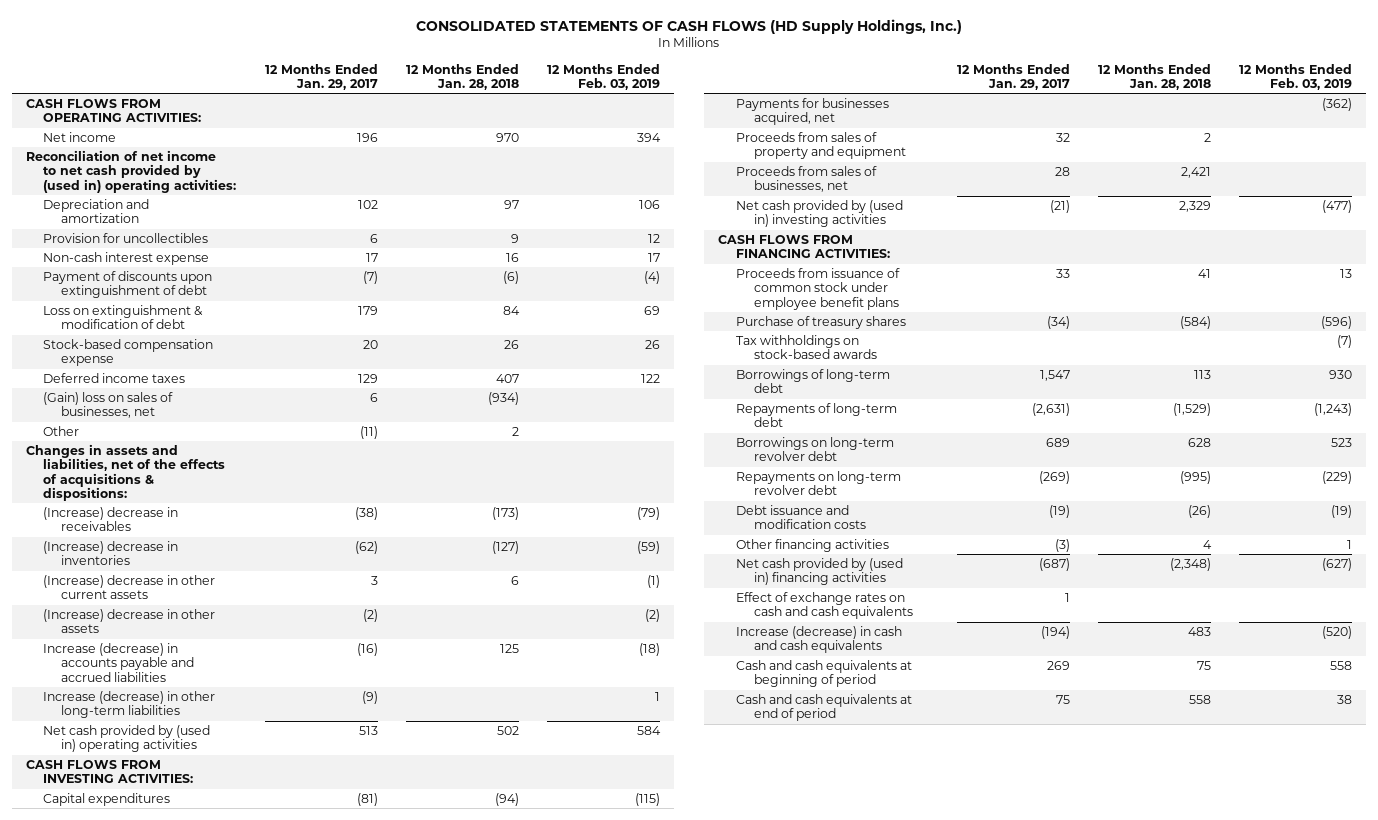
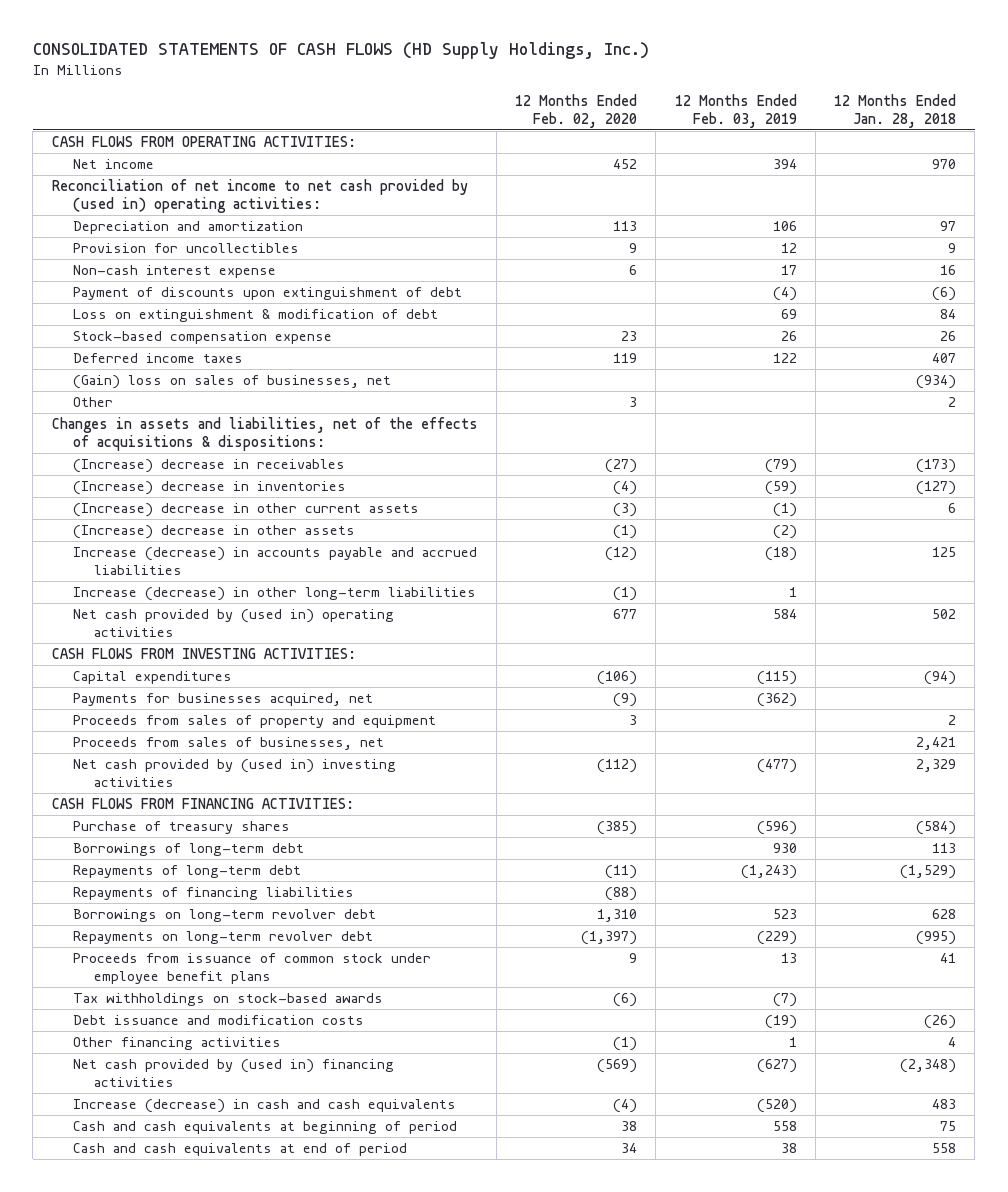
- | 12 Months Ended Jan. 29, 2017 | 12 Months Ended Jan. 28, 2018 | 12 Months Ended Feb. 03, 2019
+ | 12 Months Ended Feb. 02, 2020 | 12 Months Ended Feb. 03, 2019 | 12 Months Ended Jan. 28, 2018
+ Repayments of financing liabilities | (88) | |
moved down: Proceeds from issuance of common stock under employee benefit plans | 9 | 13 | 41
moved down: Tax withholdings on stock-based awards | (6) | (7) |
- Effect of exchange rates on cash and cash equivalents | 1 | |

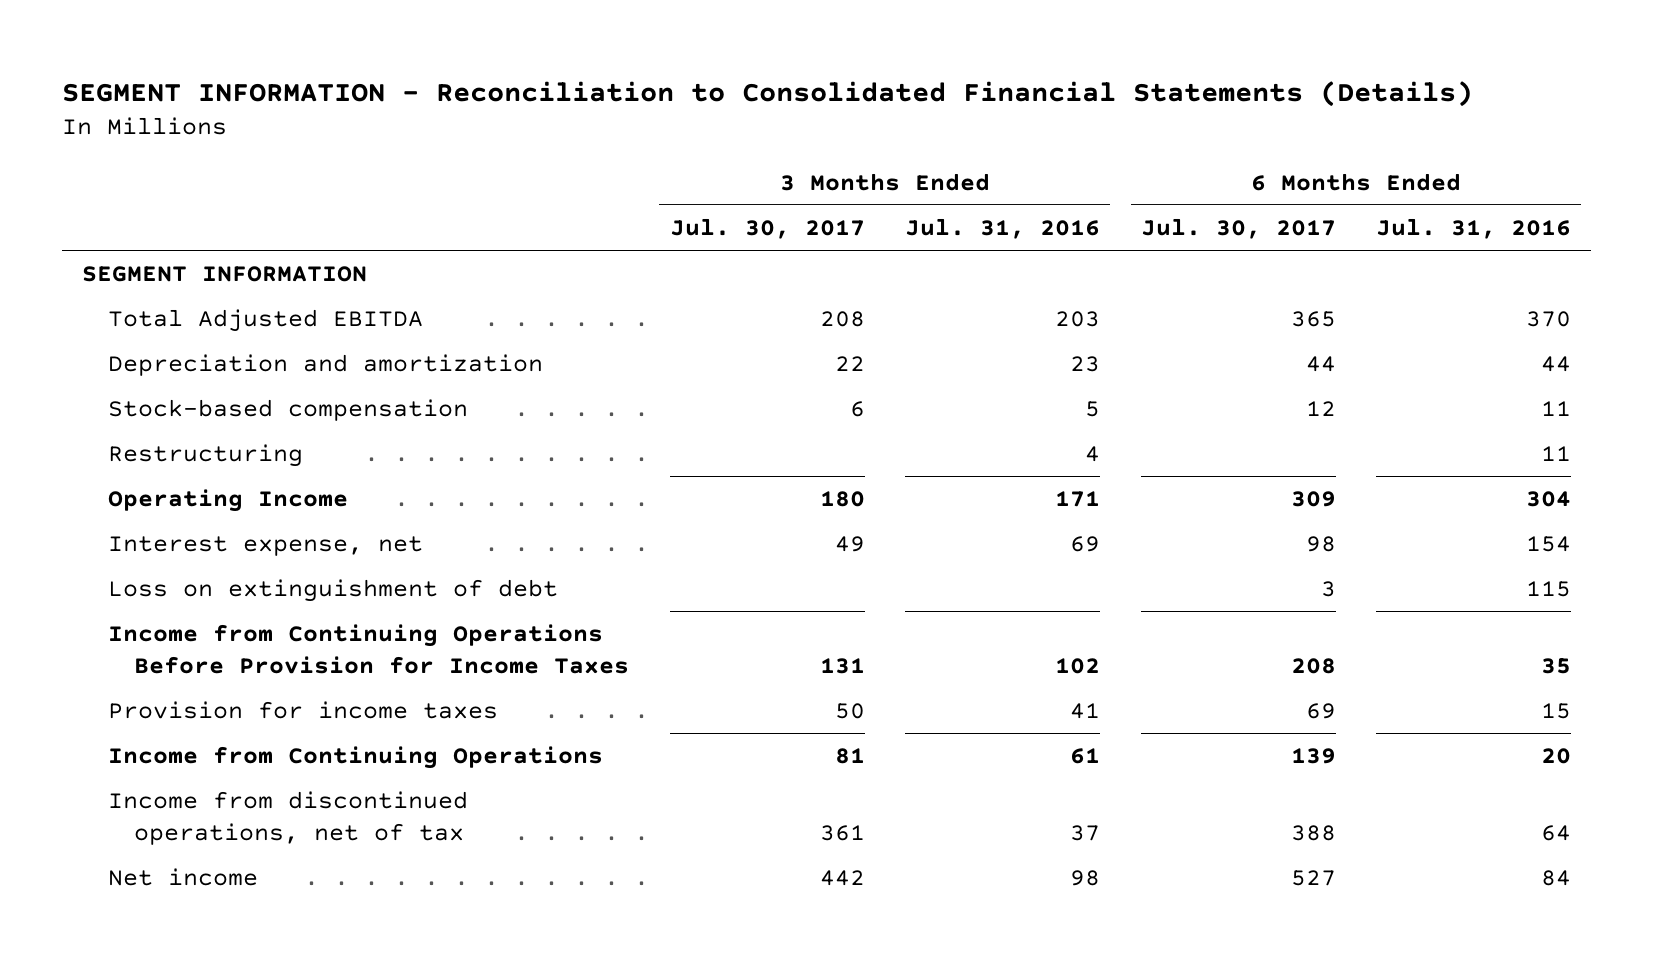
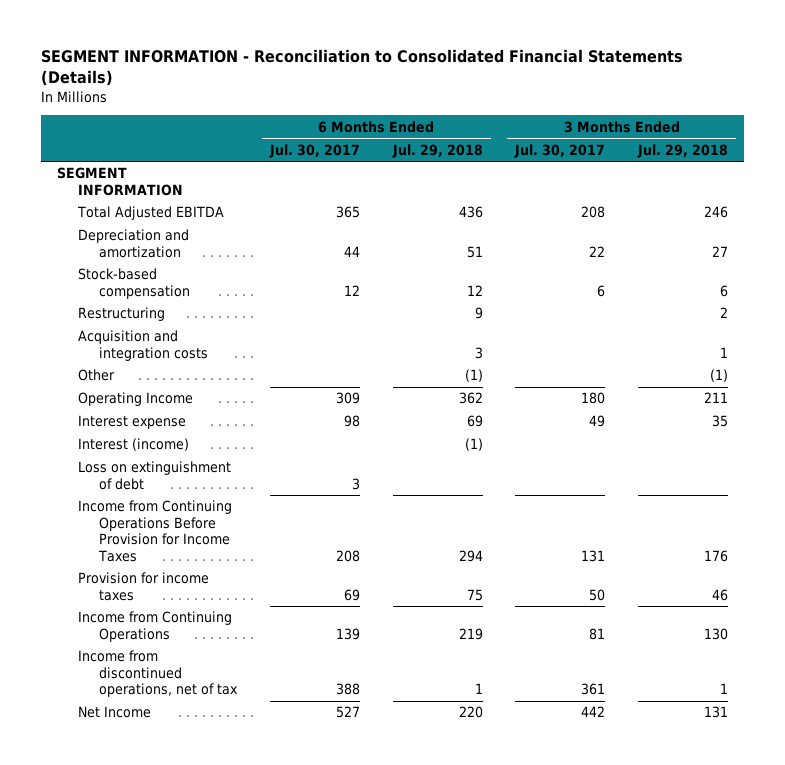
- | 3 Months Ended Jul. 30, 2017 | 3 Months Ended Jul. 31, 2016 | 6 Months Ended Jul. 30, 2017 | 6 Months Ended Jul. 31, 2016
+ | 6 Months Ended Jul. 30, 2017 | 6 Months Ended Jul. 29, 2018 | 3 Months Ended Jul. 30, 2017 | 3 Months Ended Jul. 29, 2018
+ Acquisition and integration costs | | 3 | | 1
+ Other | | (1) | | (1)
- Interest expense, net | 49 | 69 | 98 | 154
+ Interest expense | 98 | 69 | 49 | 35
+ Interest (income) | | (1) | |
- Net income | 442 | 98 | 527 | 84
+ Net Income | 527 | 220 | 442 | 131

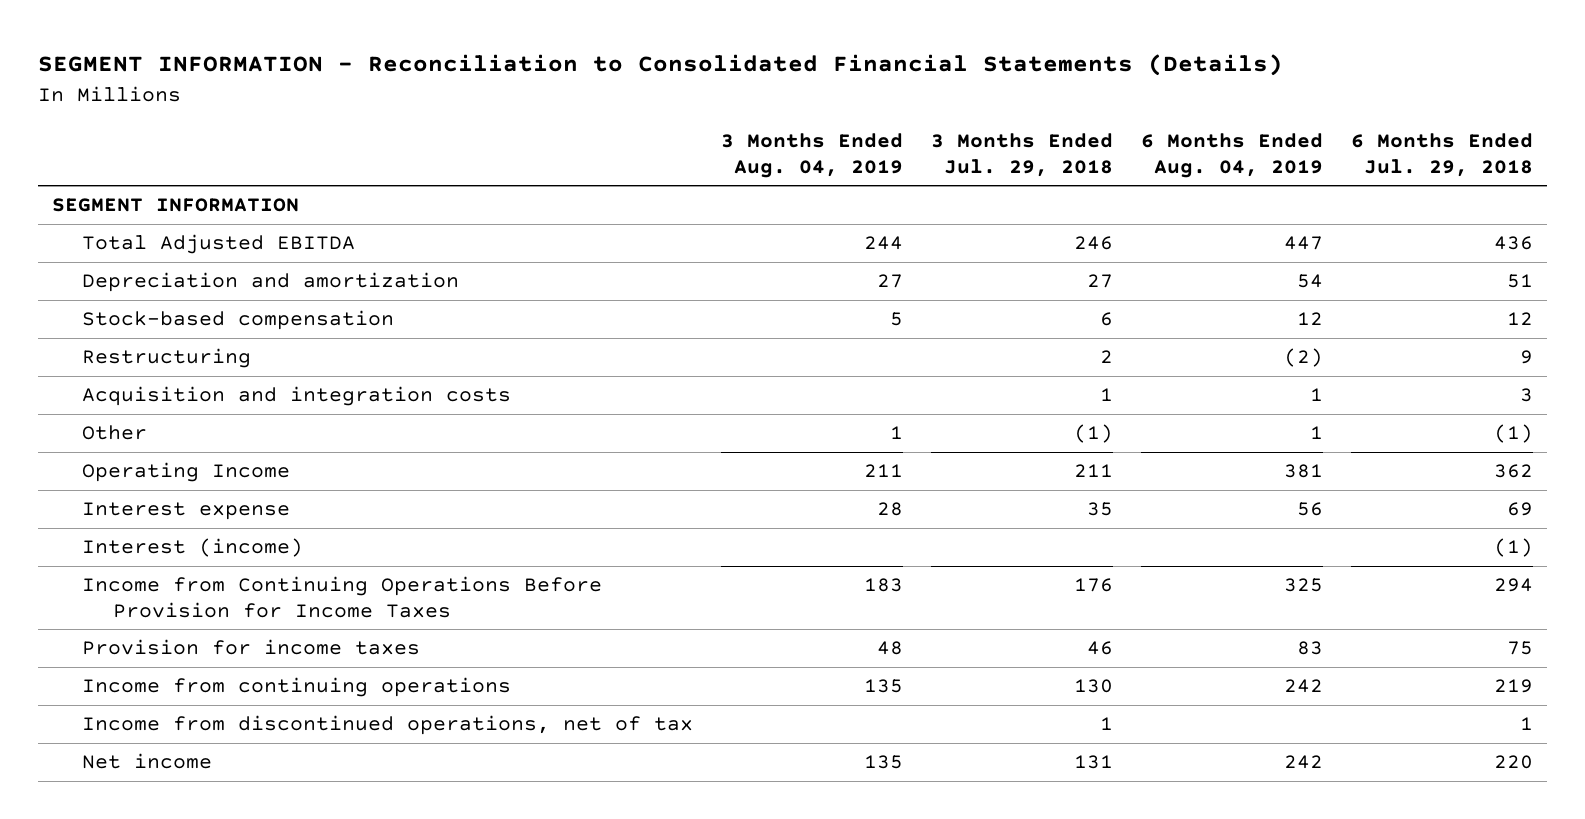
- | 6 Months Ended Jul. 30, 2017 | 6 Months Ended Jul. 29, 2018 | 3 Months Ended Jul. 30, 2017 | 3 Months Ended Jul. 29, 2018
+ | 3 Months Ended Aug. 04, 2019 | 3 Months Ended Jul. 29, 2018 | 6 Months Ended Aug. 04, 2019 | 6 Months Ended Jul. 29, 2018
- Loss on extinguishment of debt | 3 | | |
- Income from Continuing Operations | 139 | 219 | 81 | 130
+ Income from continuing operations | 135 | 130 | 242 | 219
- Net Income | 527 | 220 | 442 | 131
+ Net income | 135 | 131 | 242 | 220

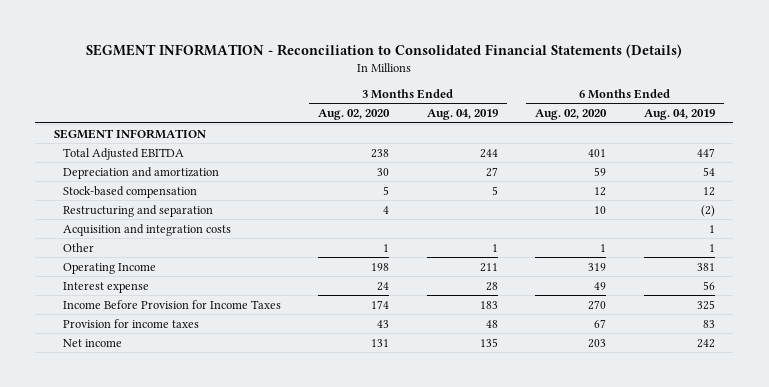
- | 3 Months Ended Aug. 04, 2019 | 3 Months Ended Jul. 29, 2018 | 6 Months Ended Aug. 04, 2019 | 6 Months Ended Jul. 29, 2018
+ | 3 Months Ended Aug. 02, 2020 | 3 Months Ended Aug. 04, 2019 | 6 Months Ended Aug. 02, 2020 | 6 Months Ended Aug. 04, 2019
- Restructuring | | 2 | (2) | 9
+ Restructuring and separation | 4 | | 10 | (2)
- Interest (income) | | | | (1)
- Income from Continuing Operations Before Provision for Income Taxes | 183 | 176 | 325 | 294
+ Income Before Provision for Income Taxes | 174 | 183 | 270 | 325
- Income from continuing operations | 135 | 130 | 242 | 219
- Income from discontinued operations, net of tax | | 1 | | 1

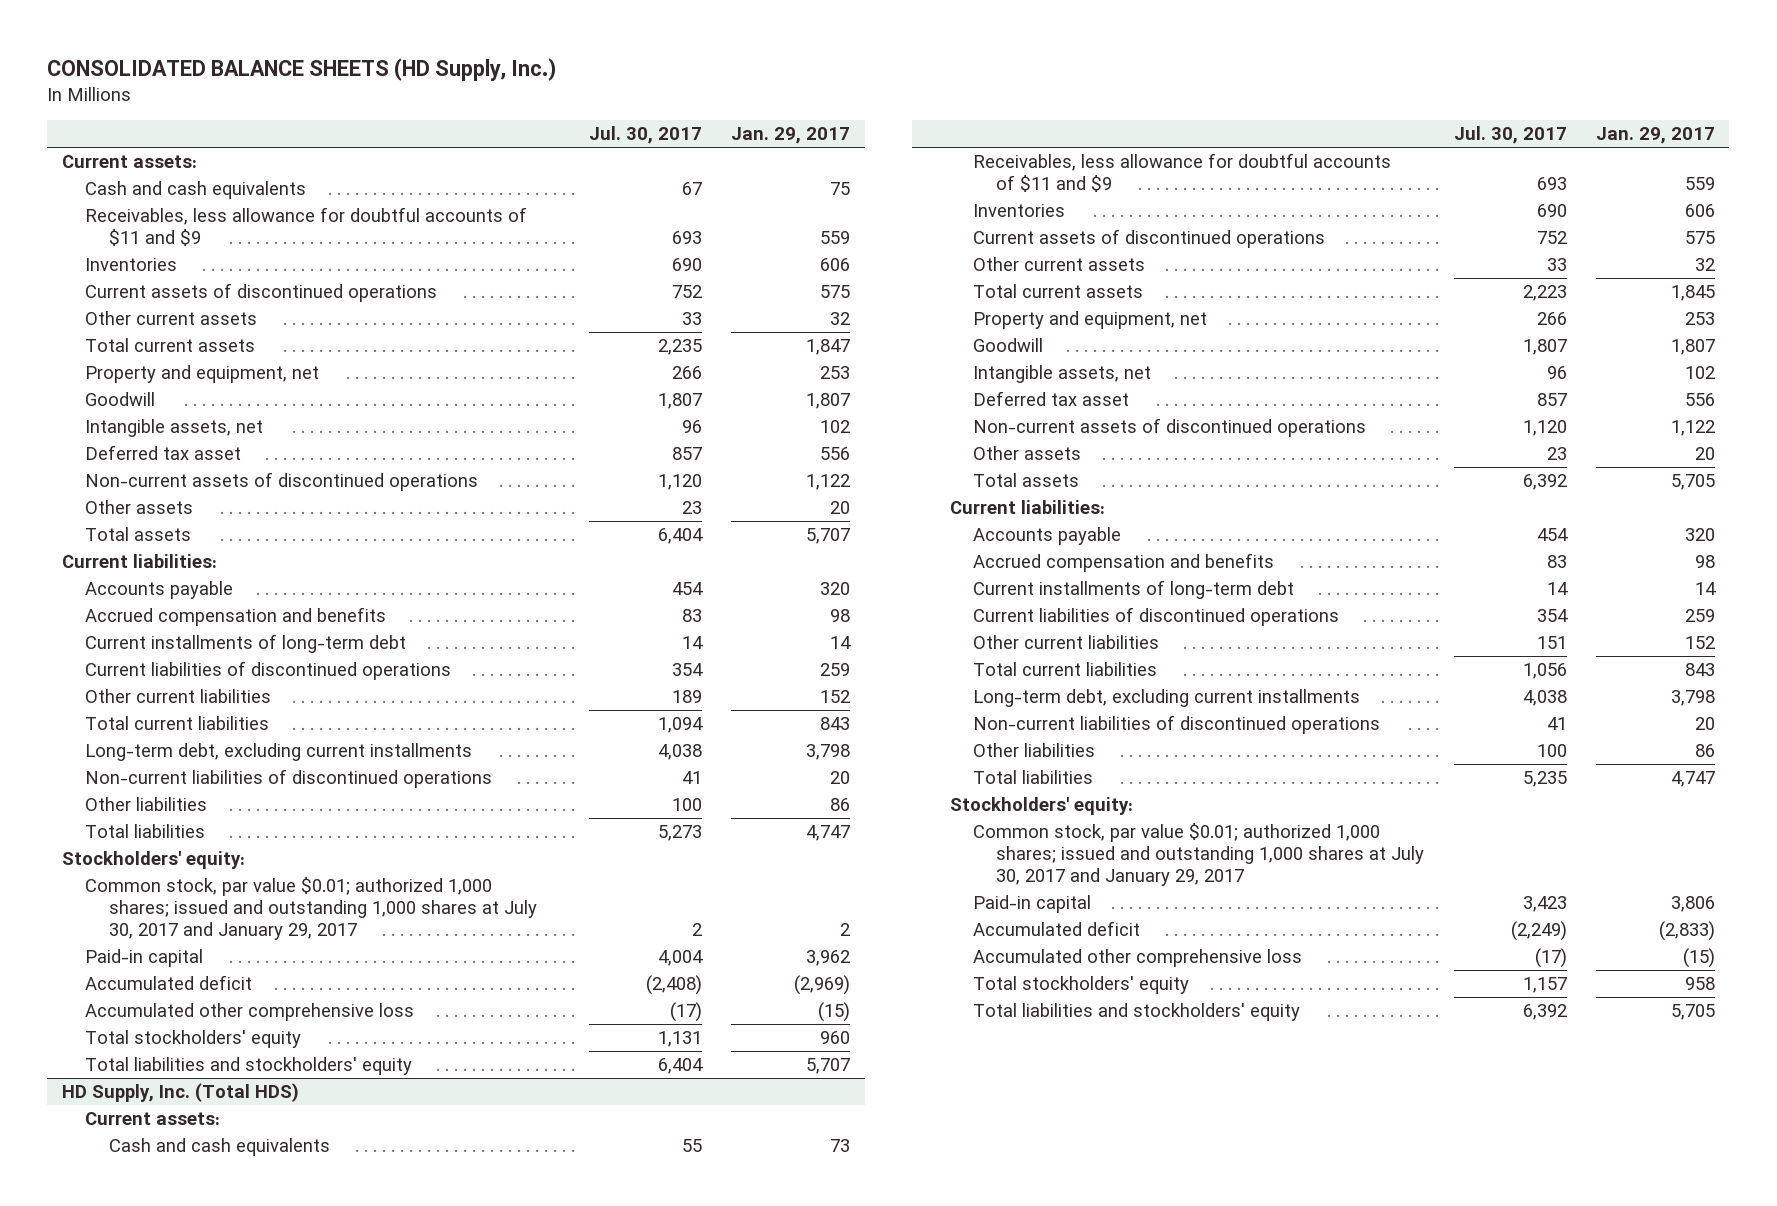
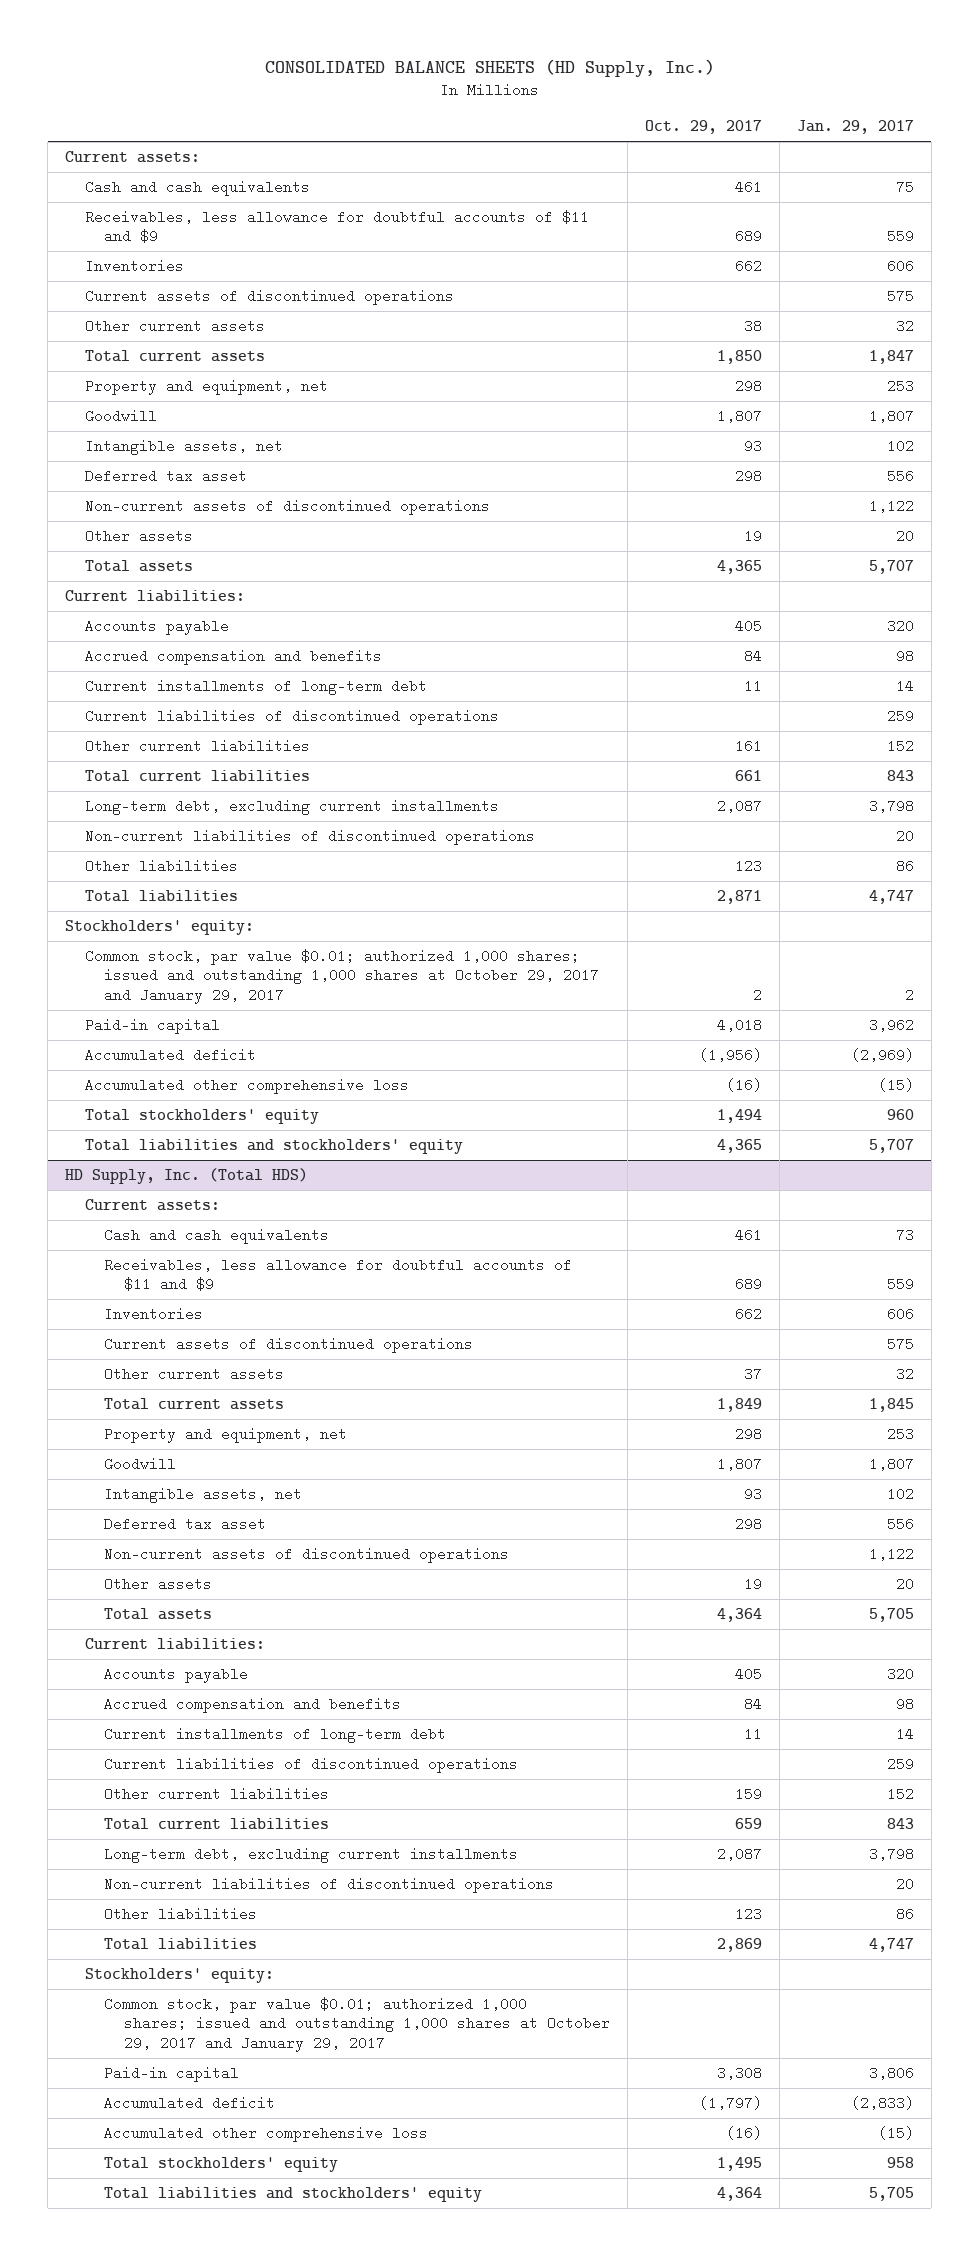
- | Jul. 30, 2017 | Jan. 29, 2017
+ | Oct. 29, 2017 | Jan. 29, 2017
- Common stock, par value $0.01; authorized 1,000 shares; issued and outstanding 1,000 shares at July 30, 2017 and January 29, 2017 | 2 | 2
+ Common stock, par value $0.01; authorized 1,000 shares; issued and outstanding 1,000 shares at October 29, 2017 and January 29, 2017 | 2 | 2
@ HD Supply, Inc. (Total HDS)
- Common stock, par value $0.01; authorized 1,000 shares; issued and outstanding 1,000 shares at July 30, 2017 and January 29, 2017
+ Common stock, par value $0.01; authorized 1,000 shares; issued and outstanding 1,000 shares at October 29, 2017 and January 29, 2017

